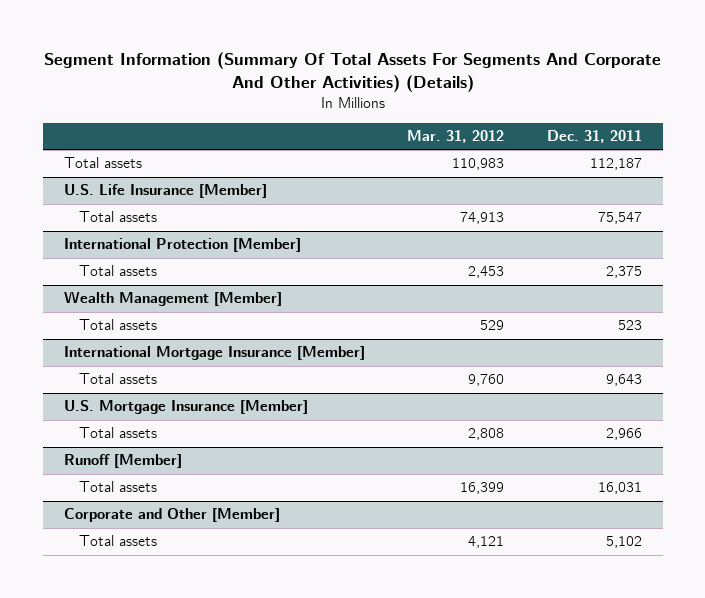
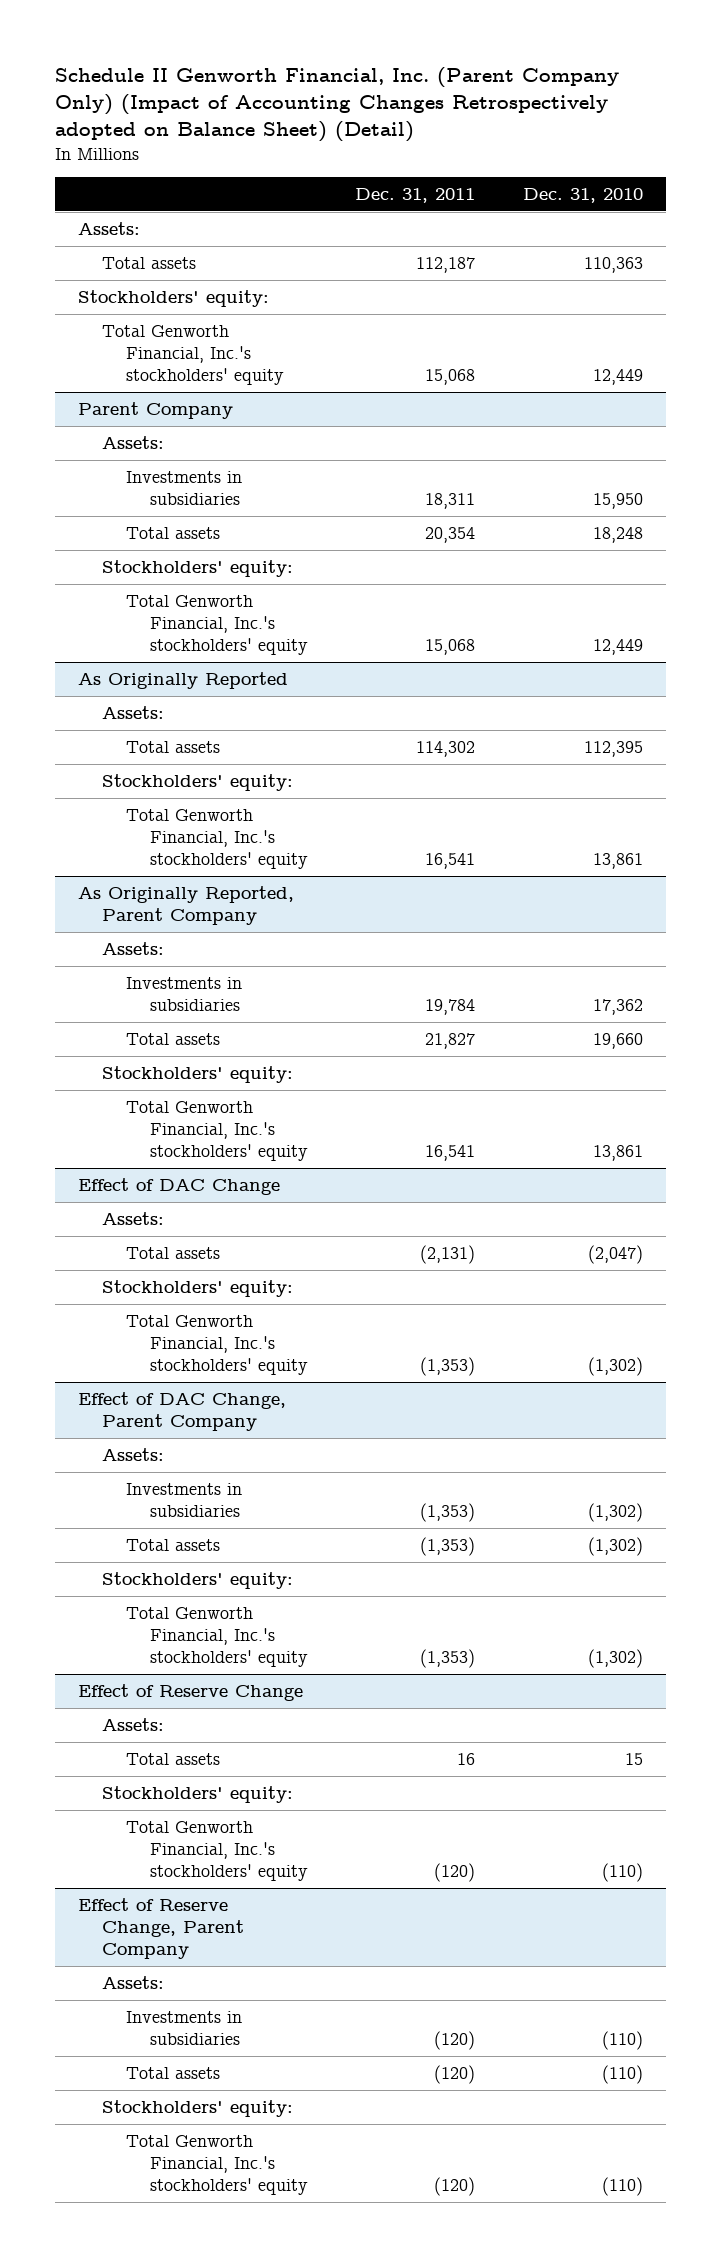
- Segment Information (Summary Of Total Assets For Segments And Corporate And Other Activities) (Details)
+ Schedule II Genworth Financial, Inc. (Parent Company Only) (Impact of Accounting Changes Retrospectively adopted on Balance Sheet) (Detail)
- | Mar. 31, 2012 | Dec. 31, 2011
+ | Dec. 31, 2011 | Dec. 31, 2010
+ Assets:
- U.S. Life Insurance [Member]
- Total assets | 74,913 | 75,547
- International Protection [Member]
- Total assets | 2,453 | 2,375
- Wealth Management [Member]
- Total assets | 529 | 523
- International Mortgage Insurance [Member]
- Total assets | 9,760 | 9,643
- U.S. Mortgage Insurance [Member]
- Total assets | 2,808 | 2,966
- Runoff [Member]
- Total assets | 16,399 | 16,031
- Corporate and Other [Member]
- Total assets | 4,121 | 5,102
+ Stockholders' equity:
+ Total Genworth Financial, Inc.'s stockholders' equity | 15,068 | 12,449
+ Parent Company
+ Assets:
+ Investments in subsidiaries | 18,311 | 15,950
+ Total assets | 20,354 | 18,248
+ Stockholders' equity:
+ Total Genworth Financial, Inc.'s stockholders' equity | 15,068 | 12,449
+ As Originally Reported
+ Assets:
+ Total assets | 114,302 | 112,395
+ Stockholders' equity:
+ Total Genworth Financial, Inc.'s stockholders' equity | 16,541 | 13,861
+ As Originally Reported, Parent Company
+ Assets:
+ Investments in subsidiaries | 19,784 | 17,362
+ Total assets | 21,827 | 19,660
+ Stockholders' equity:
+ Total Genworth Financial, Inc.'s stockholders' equity | 16,541 | 13,861
+ Effect of DAC Change
+ Assets:
+ Total assets | (2,131) | (2,047)
+ Stockholders' equity:
+ Total Genworth Financial, Inc.'s stockholders' equity | (1,353) | (1,302)
+ Effect of DAC Change, Parent Company
+ Assets:
+ Investments in subsidiaries | (1,353) | (1,302)
+ Total assets | (1,353) | (1,302)
+ Stockholders' equity:
+ Total Genworth Financial, Inc.'s stockholders' equity | (1,353) | (1,302)
+ Effect of Reserve Change
+ Assets:
+ Total assets | 16 | 15
+ Stockholders' equity:
+ Total Genworth Financial, Inc.'s stockholders' equity | (120) | (110)
+ Effect of Reserve Change, Parent Company
+ Assets:
+ Investments in subsidiaries | (120) | (110)
+ Total assets | (120) | (110)
+ Stockholders' equity:
+ Total Genworth Financial, Inc.'s stockholders' equity | (120) | (110)

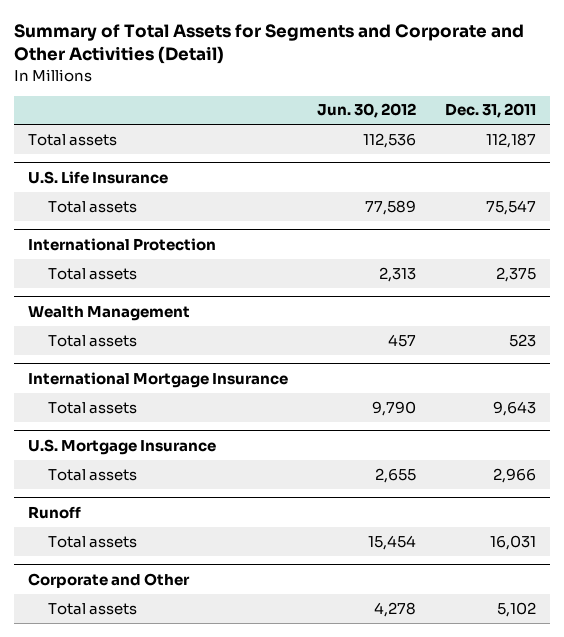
- Schedule II Genworth Financial, Inc. (Parent Company Only) (Impact of Accounting Changes Retrospectively adopted on Balance Sheet) (Detail)
+ Summary of Total Assets for Segments and Corporate and Other Activities (Detail)
- | Dec. 31, 2011 | Dec. 31, 2010
+ | Jun. 30, 2012 | Dec. 31, 2011
- Assets:
- Stockholders' equity:
- Total Genworth Financial, Inc.'s stockholders' equity | 15,068 | 12,449
- Parent Company
- Assets:
- Investments in subsidiaries | 18,311 | 15,950
- Total assets | 20,354 | 18,248
- Stockholders' equity:
- Total Genworth Financial, Inc.'s stockholders' equity | 15,068 | 12,449
- As Originally Reported
- Assets:
- Total assets | 114,302 | 112,395
- Stockholders' equity:
- Total Genworth Financial, Inc.'s stockholders' equity | 16,541 | 13,861
- As Originally Reported, Parent Company
- Assets:
- Investments in subsidiaries | 19,784 | 17,362
- Total assets | 21,827 | 19,660
- Stockholders' equity:
- Total Genworth Financial, Inc.'s stockholders' equity | 16,541 | 13,861
- Effect of DAC Change
- Assets:
- Total assets | (2,131) | (2,047)
- Stockholders' equity:
- Total Genworth Financial, Inc.'s stockholders' equity | (1,353) | (1,302)
- Effect of DAC Change, Parent Company
- Assets:
- Investments in subsidiaries | (1,353) | (1,302)
- Total assets | (1,353) | (1,302)
- Stockholders' equity:
- Total Genworth Financial, Inc.'s stockholders' equity | (1,353) | (1,302)
- Effect of Reserve Change
- Assets:
- Total assets | 16 | 15
- Stockholders' equity:
- Total Genworth Financial, Inc.'s stockholders' equity | (120) | (110)
- Effect of Reserve Change, Parent Company
- Assets:
- Investments in subsidiaries | (120) | (110)
- Total assets | (120) | (110)
- Stockholders' equity:
- Total Genworth Financial, Inc.'s stockholders' equity | (120) | (110)
+ U.S. Life Insurance
+ Total assets | 77,589 | 75,547
+ International Protection
+ Total assets | 2,313 | 2,375
+ Wealth Management
+ Total assets | 457 | 523
+ International Mortgage Insurance
+ Total assets | 9,790 | 9,643
+ U.S. Mortgage Insurance
+ Total assets | 2,655 | 2,966
+ Runoff
+ Total assets | 15,454 | 16,031
+ Corporate and Other
+ Total assets | 4,278 | 5,102

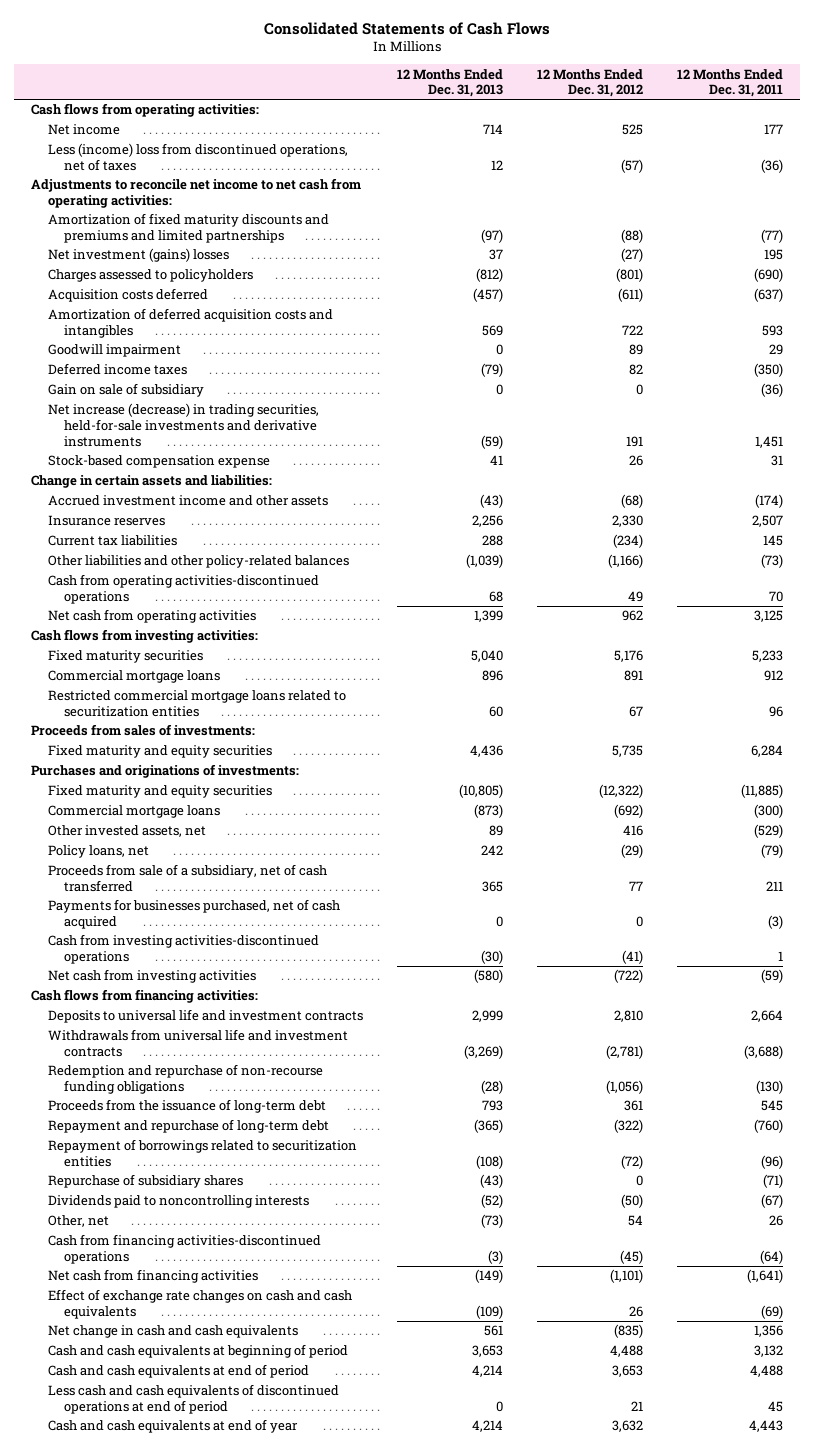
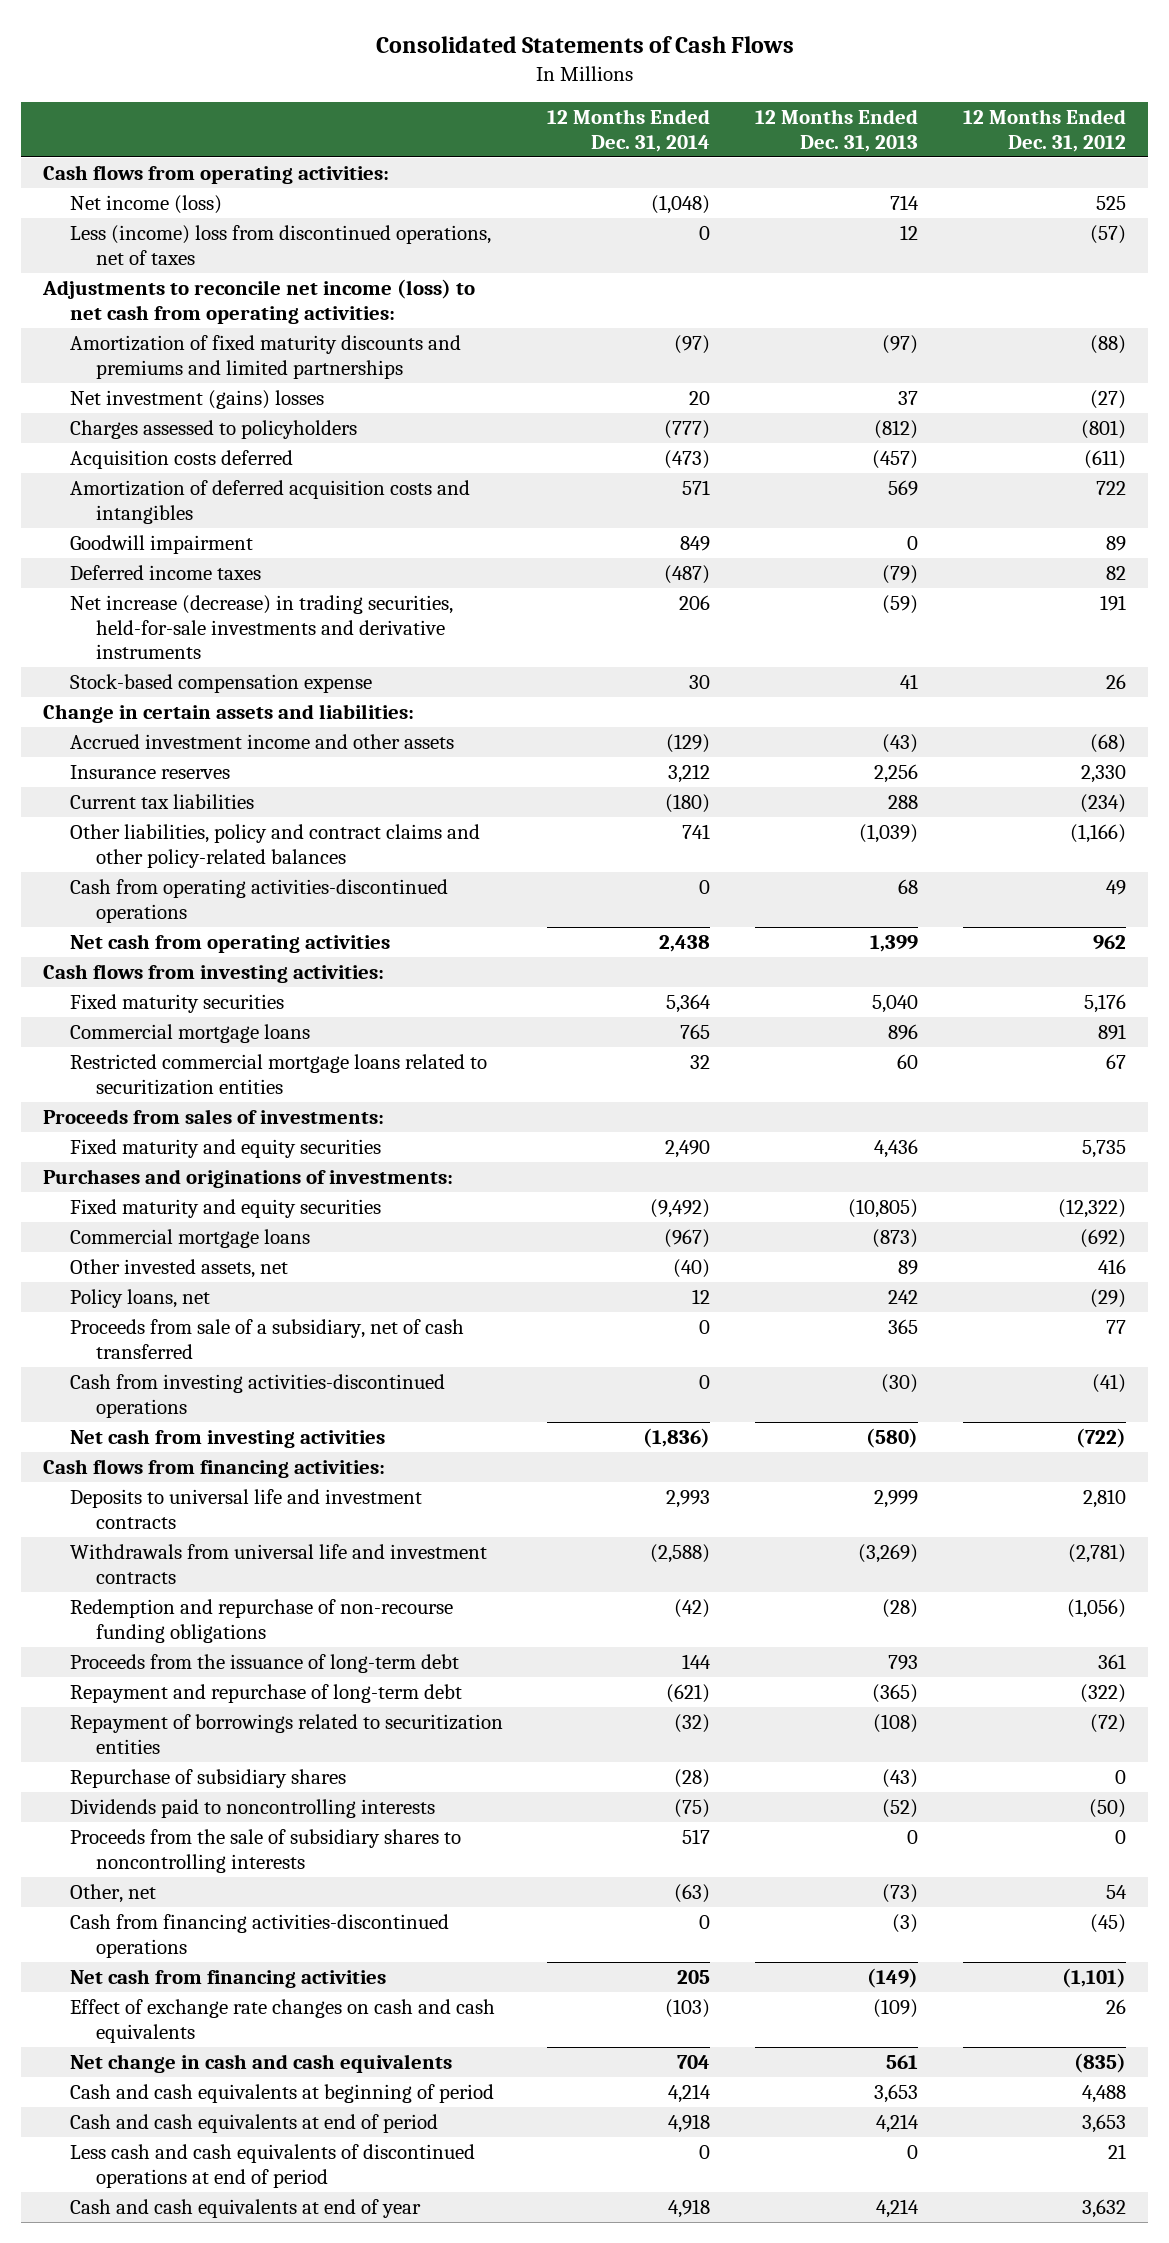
- | 12 Months Ended Dec. 31, 2013 | 12 Months Ended Dec. 31, 2012 | 12 Months Ended Dec. 31, 2011
+ | 12 Months Ended Dec. 31, 2014 | 12 Months Ended Dec. 31, 2013 | 12 Months Ended Dec. 31, 2012
- Net income | 714 | 525 | 177
+ Net income (loss) | (1,048) | 714 | 525
- Adjustments to reconcile net income to net cash from operating activities:
+ Adjustments to reconcile net income (loss) to net cash from operating activities:
- Gain on sale of subsidiary | 0 | 0 | (36)
- Other liabilities and other policy-related balances | (1,039) | (1,166) | (73)
+ Other liabilities, policy and contract claims and other policy-related balances | 741 | (1,039) | (1,166)
- Payments for businesses purchased, net of cash acquired | 0 | 0 | (3)
+ Proceeds from the sale of subsidiary shares to noncontrolling interests | 517 | 0 | 0

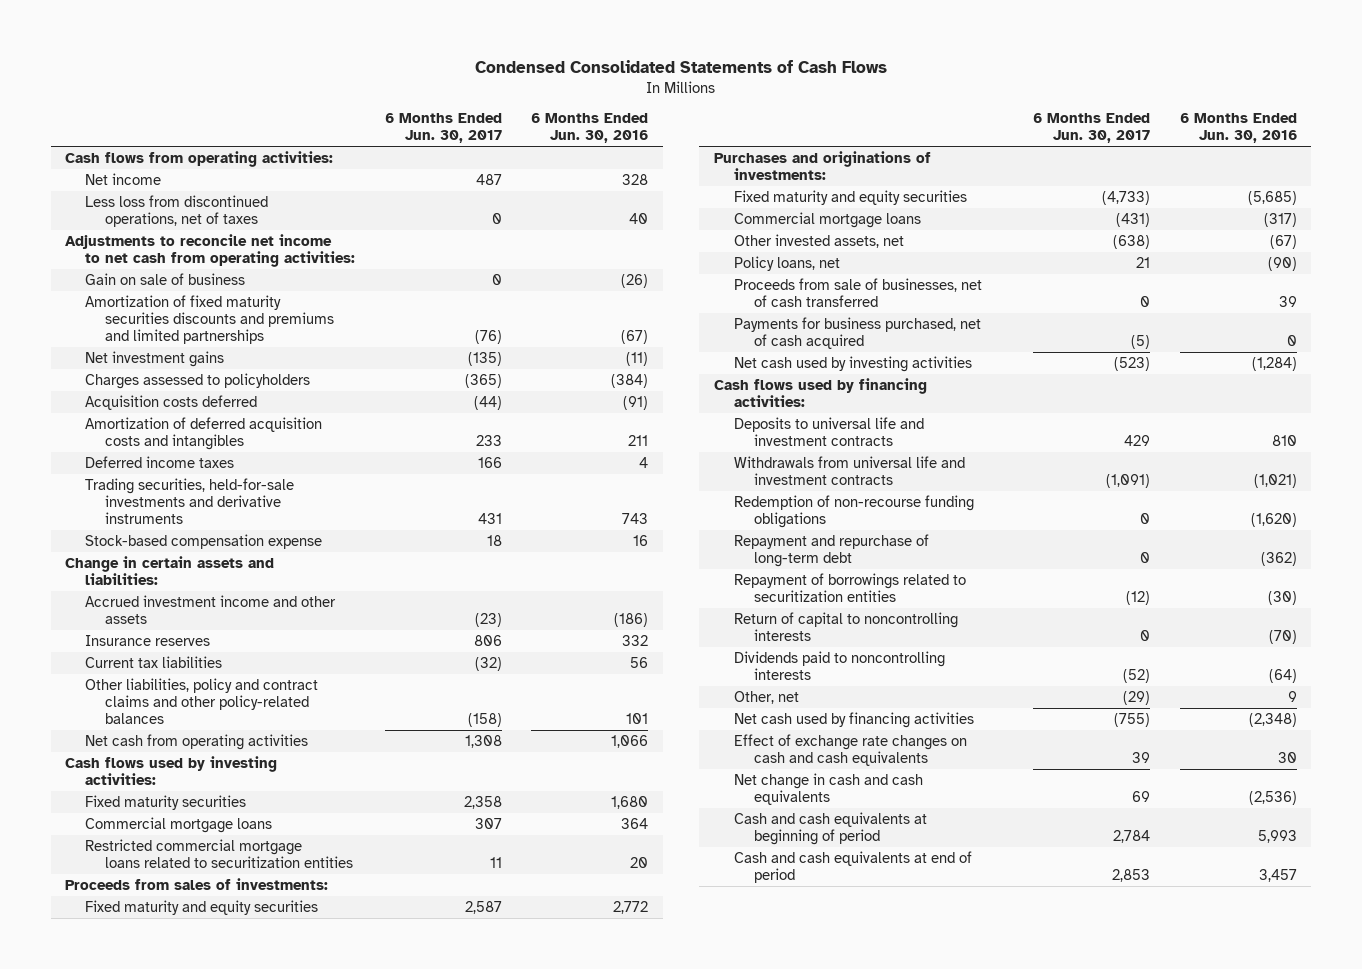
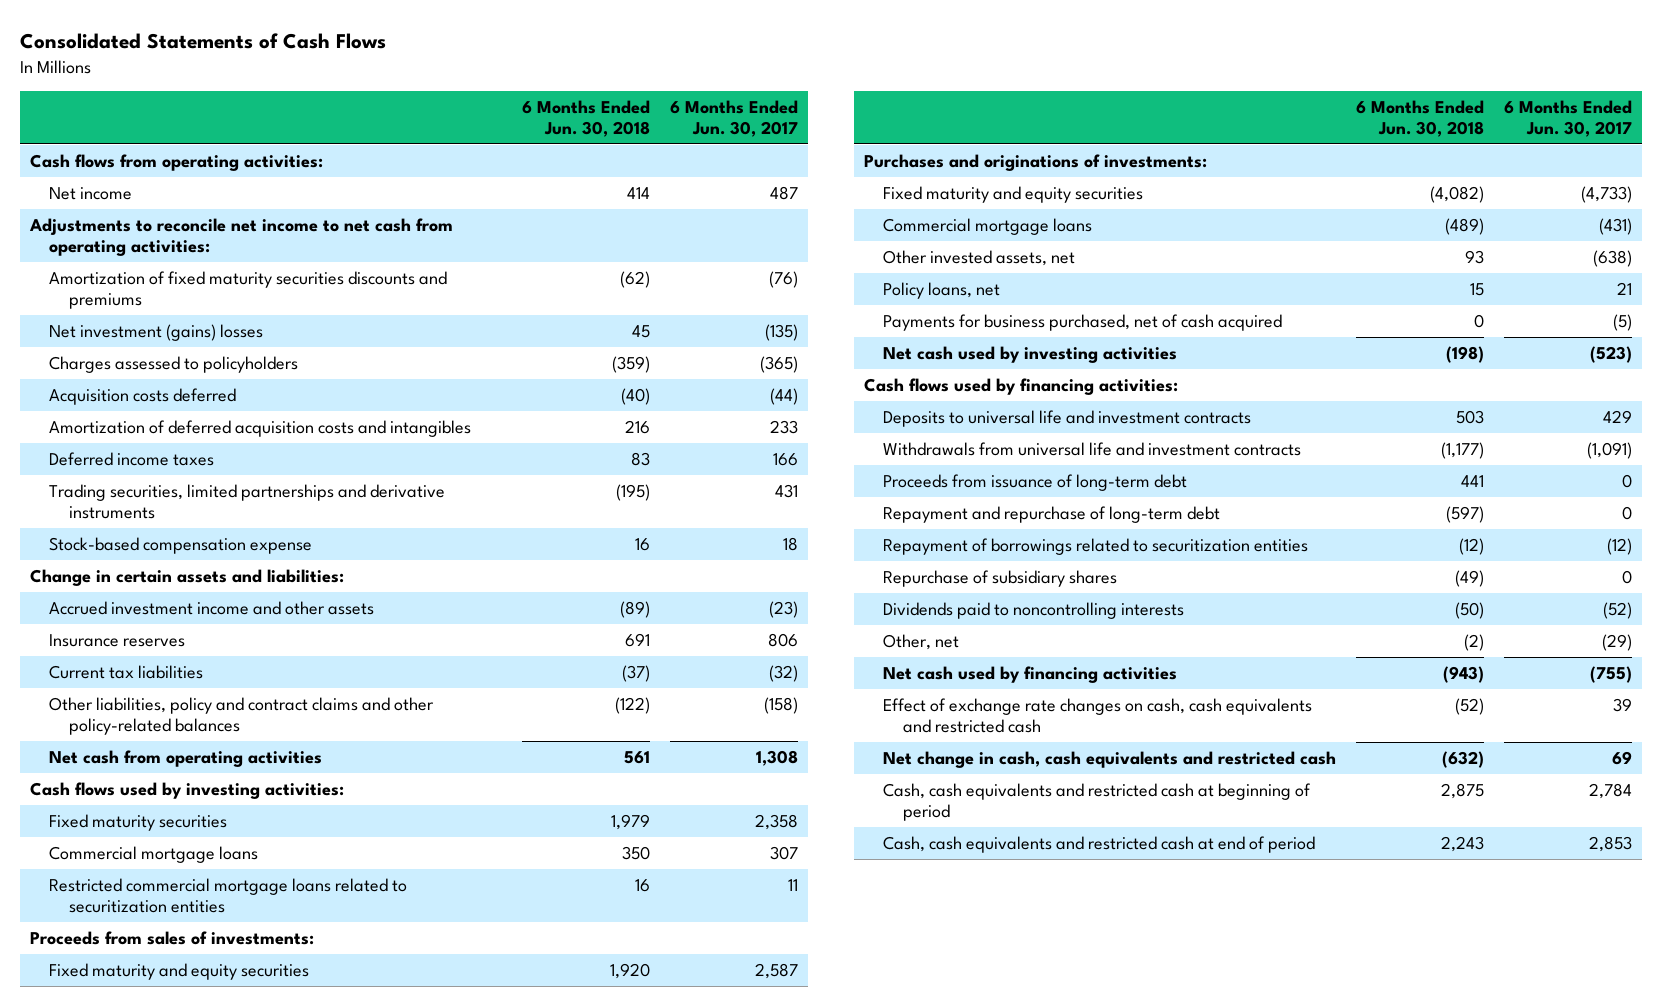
- Condensed Consolidated Statements of Cash Flows
+ Consolidated Statements of Cash Flows
- | 6 Months Ended Jun. 30, 2017 | 6 Months Ended Jun. 30, 2016
+ | 6 Months Ended Jun. 30, 2018 | 6 Months Ended Jun. 30, 2017
- Less loss from discontinued operations, net of taxes | 0 | 40
- Gain on sale of business | 0 | (26)
- Amortization of fixed maturity securities discounts and premiums and limited partnerships | (76) | (67)
- Net investment gains | (135) | (11)
+ Amortization of fixed maturity securities discounts and premiums | (62) | (76)
+ Net investment (gains) losses | 45 | (135)
- Trading securities, held-for-sale investments and derivative instruments | 431 | 743
+ Trading securities, limited partnerships and derivative instruments | (195) | 431
- Proceeds from sale of businesses, net of cash transferred | 0 | 39
- Redemption of non-recourse funding obligations | 0 | (1,620)
+ Proceeds from issuance of long-term debt | 441 | 0
- Return of capital to noncontrolling interests | 0 | (70)
+ Repurchase of subsidiary shares | (49) | 0
- Effect of exchange rate changes on cash and cash equivalents | 39 | 30
- Net change in cash and cash equivalents | 69 | (2,536)
- Cash and cash equivalents at beginning of period | 2,784 | 5,993
- Cash and cash equivalents at end of period | 2,853 | 3,457
+ Effect of exchange rate changes on cash, cash equivalents and restricted cash | (52) | 39
+ Net change in cash, cash equivalents and restricted cash | (632) | 69
+ Cash, cash equivalents and restricted cash at beginning of period | 2,875 | 2,784
+ Cash, cash equivalents and restricted cash at end of period | 2,243 | 2,853

